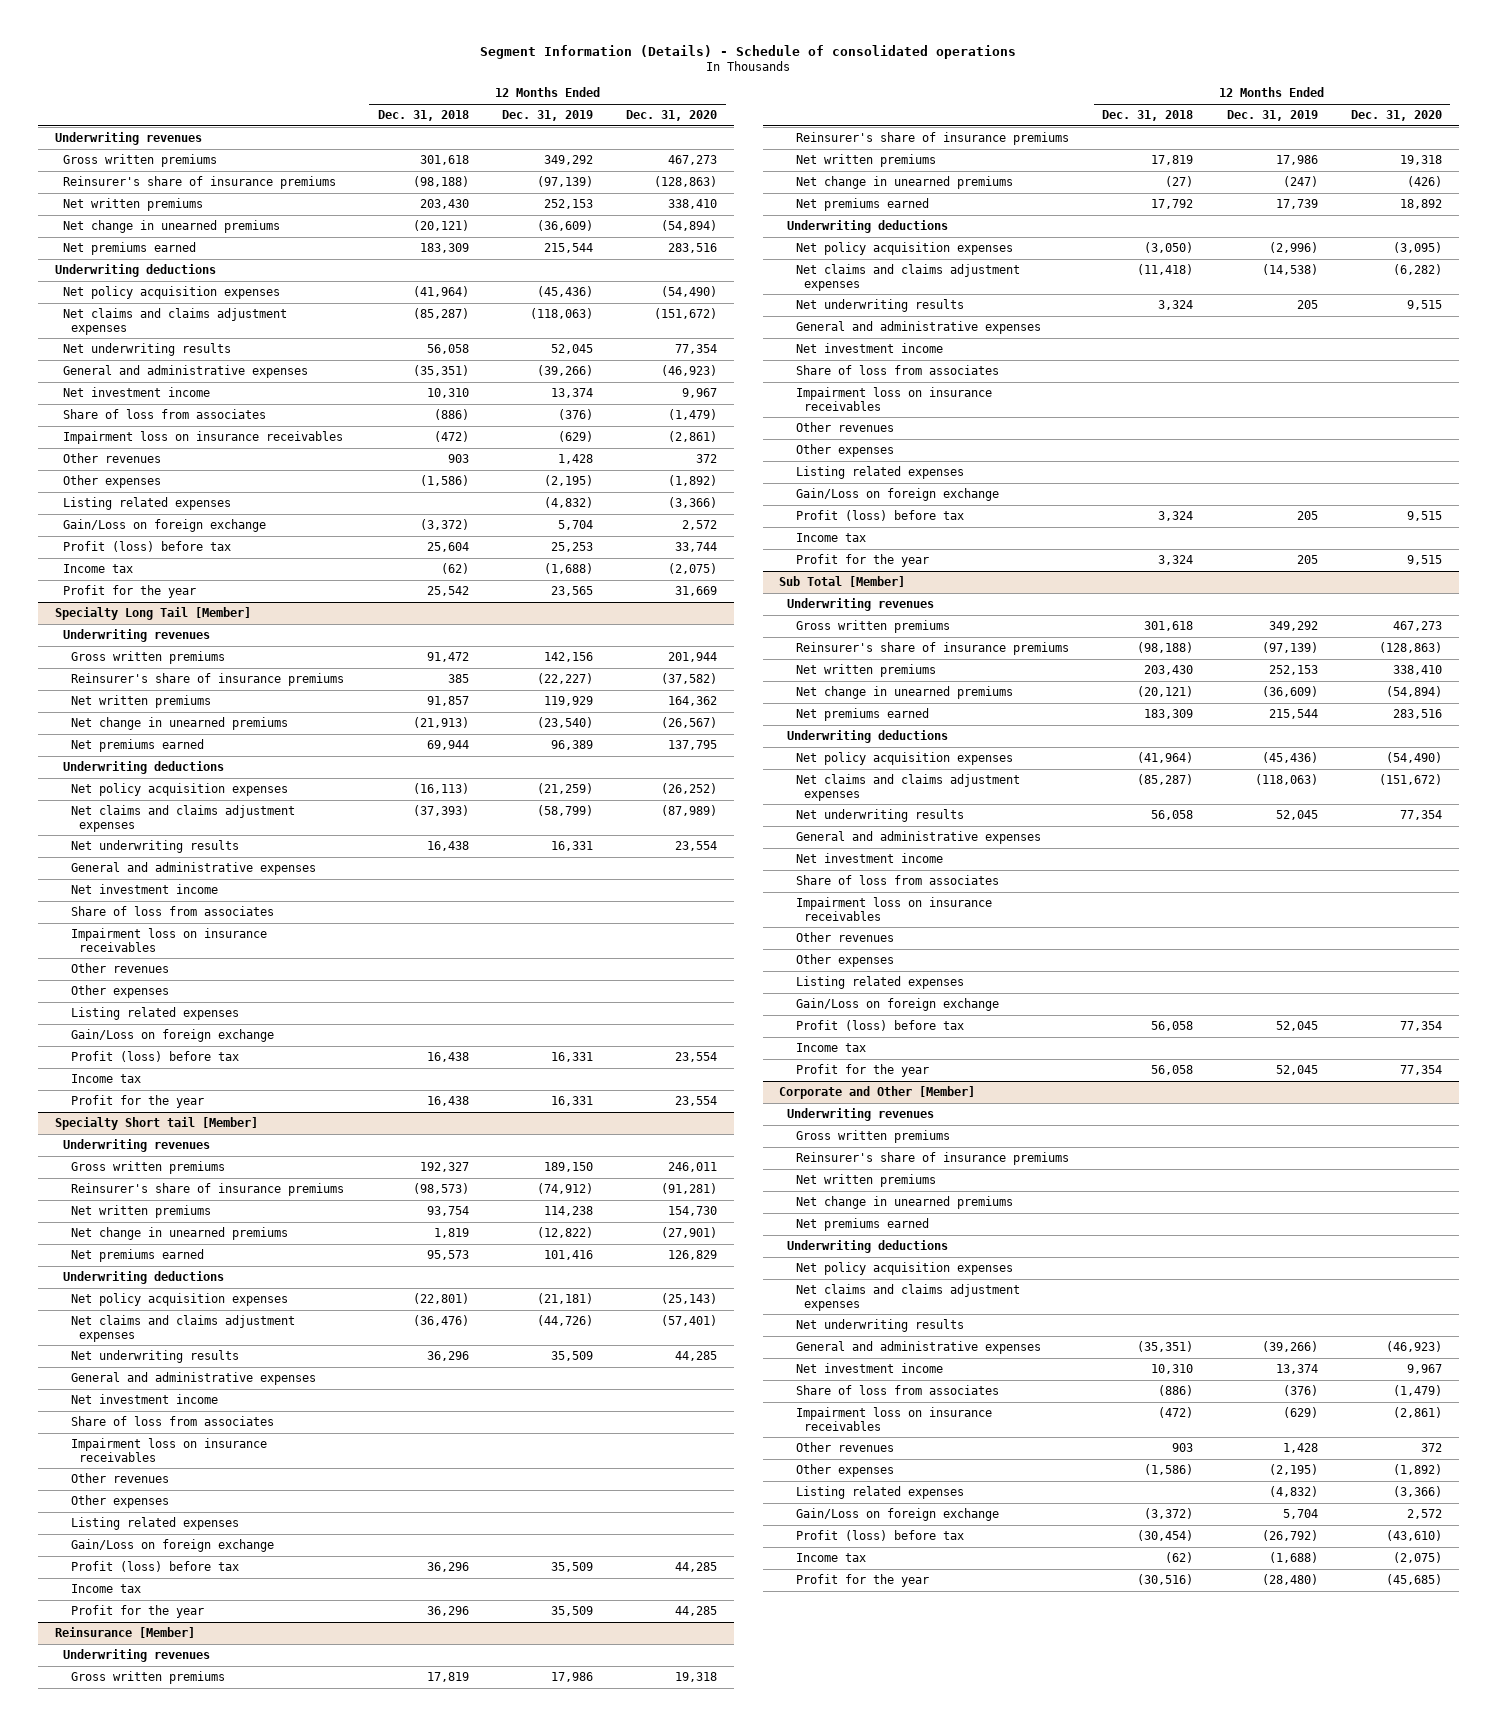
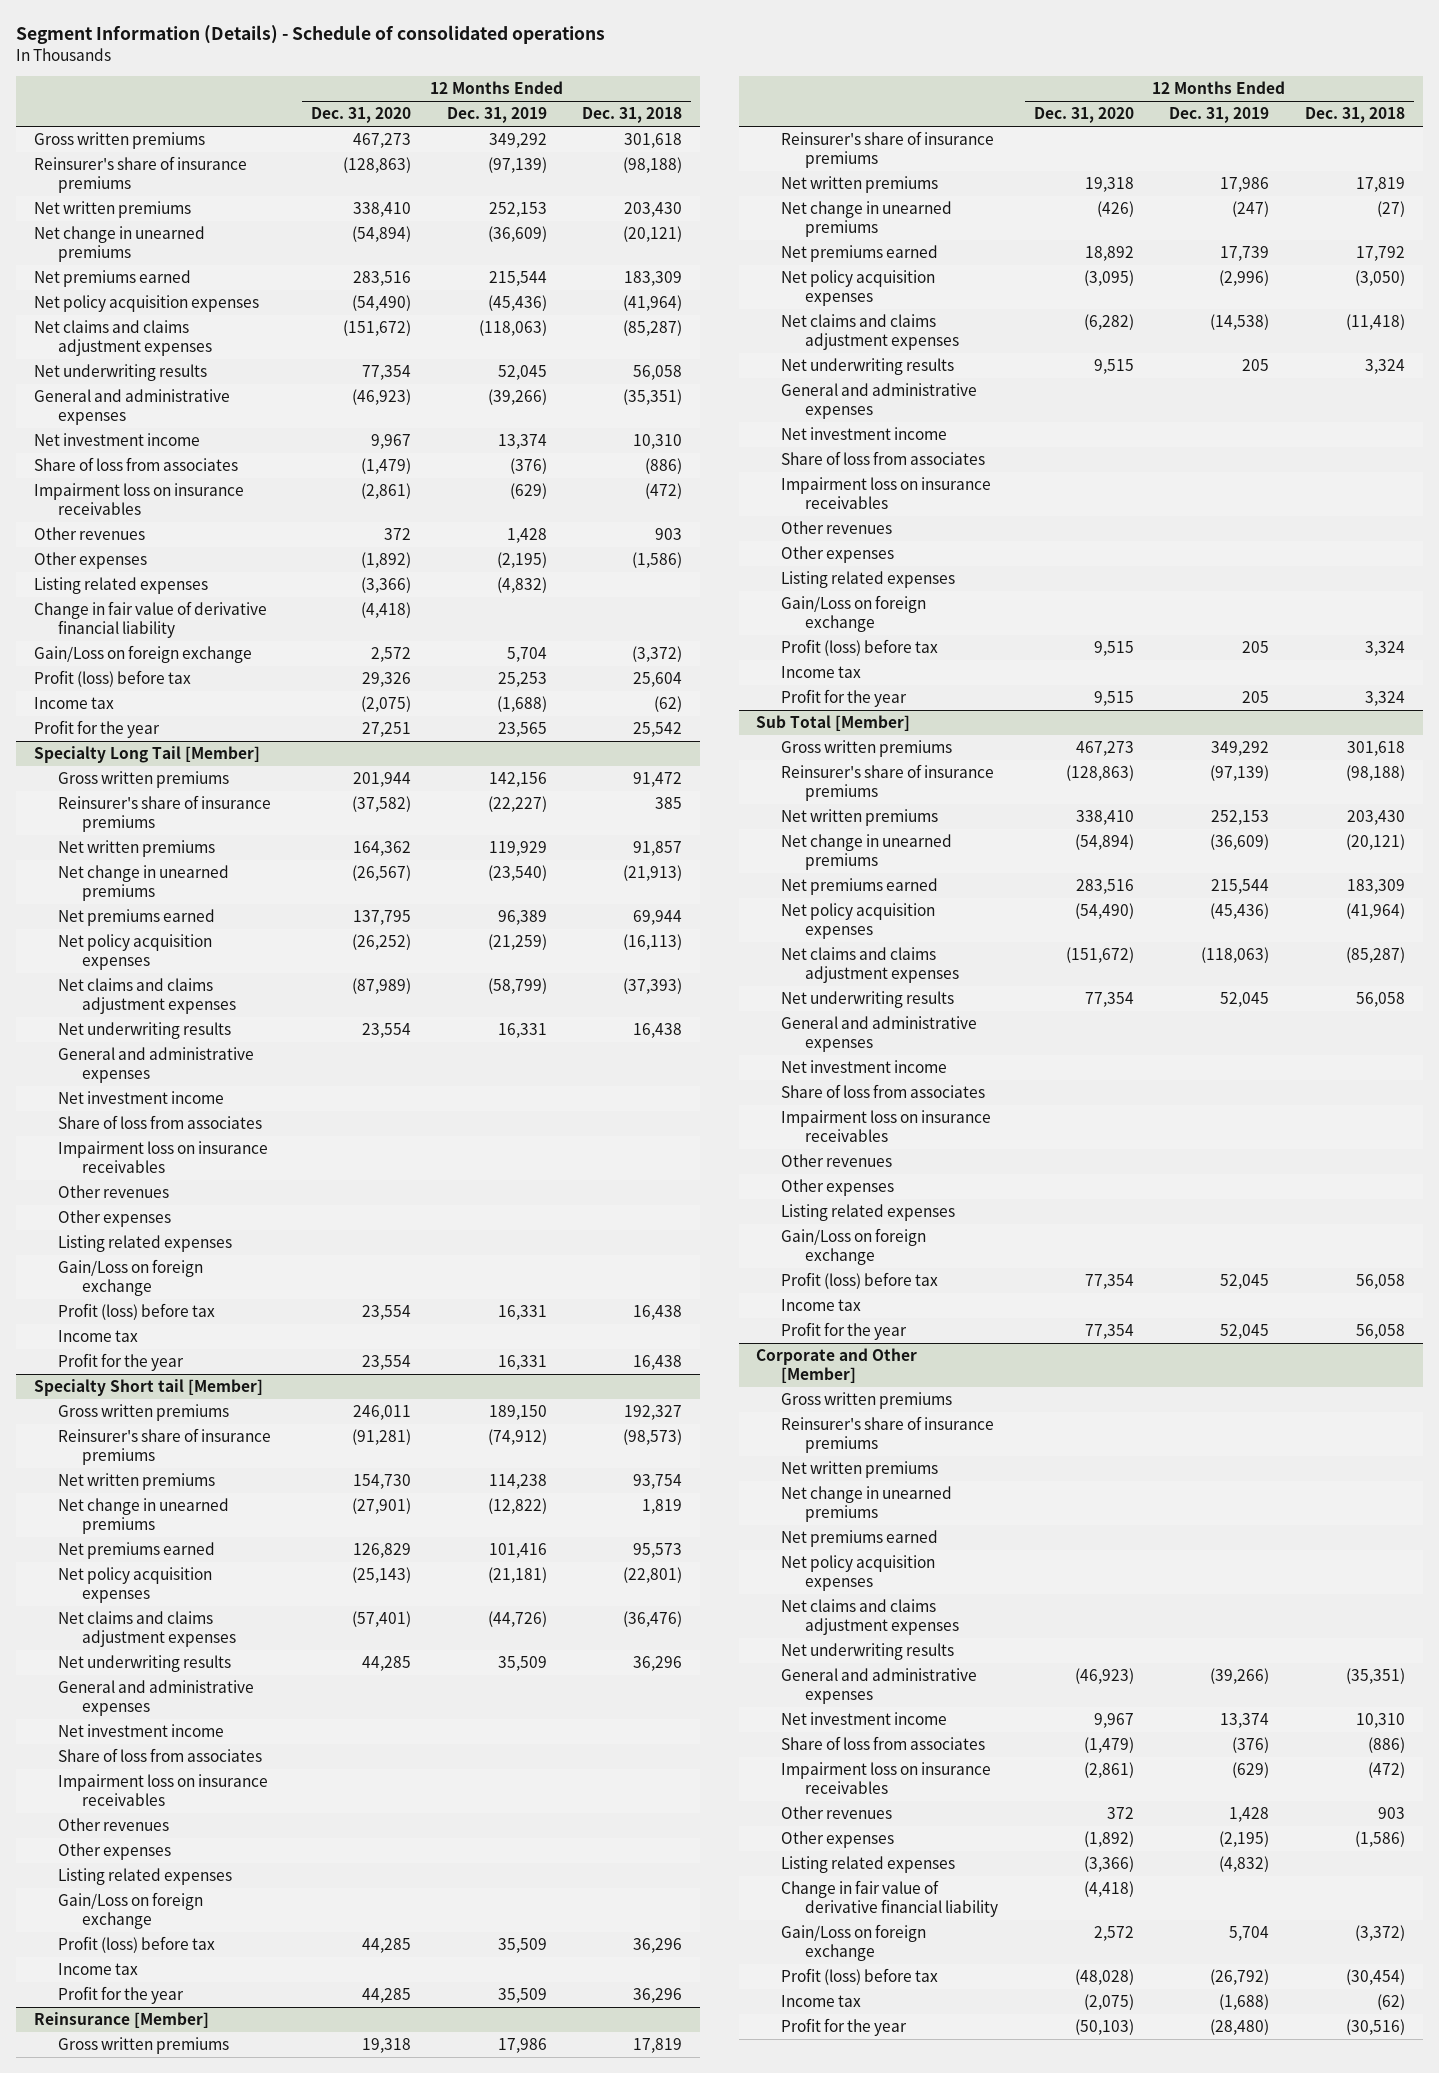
- | 12 Months Ended Dec. 31, 2018 | 12 Months Ended Dec. 31, 2019 | 12 Months Ended Dec. 31, 2020
+ | 12 Months Ended Dec. 31, 2020 | 12 Months Ended Dec. 31, 2019 | 12 Months Ended Dec. 31, 2018
- Underwriting revenues
- Underwriting deductions
+ Change in fair value of derivative financial liability | (4,418) | |
- Profit (loss) before tax | 25,604 | 25,253 | 33,744
+ Profit (loss) before tax | 29,326 | 25,253 | 25,604
- Profit for the year | 25,542 | 23,565 | 31,669
+ Profit for the year | 27,251 | 23,565 | 25,542
@ Specialty Long Tail [Member]
- Underwriting revenues
- Underwriting deductions
@ Specialty Short tail [Member]
- Underwriting revenues
- Underwriting deductions
@ Reinsurance [Member]
- Underwriting revenues
- Underwriting deductions
@ Sub Total [Member]
- Underwriting revenues
- Underwriting deductions
@ Corporate and Other [Member]
- Underwriting revenues
- Underwriting deductions
+ Change in fair value of derivative financial liability | (4,418) | |
- Profit (loss) before tax | (30,454) | (26,792) | (43,610)
+ Profit (loss) before tax | (48,028) | (26,792) | (30,454)
- Profit for the year | (30,516) | (28,480) | (45,685)
+ Profit for the year | (50,103) | (28,480) | (30,516)

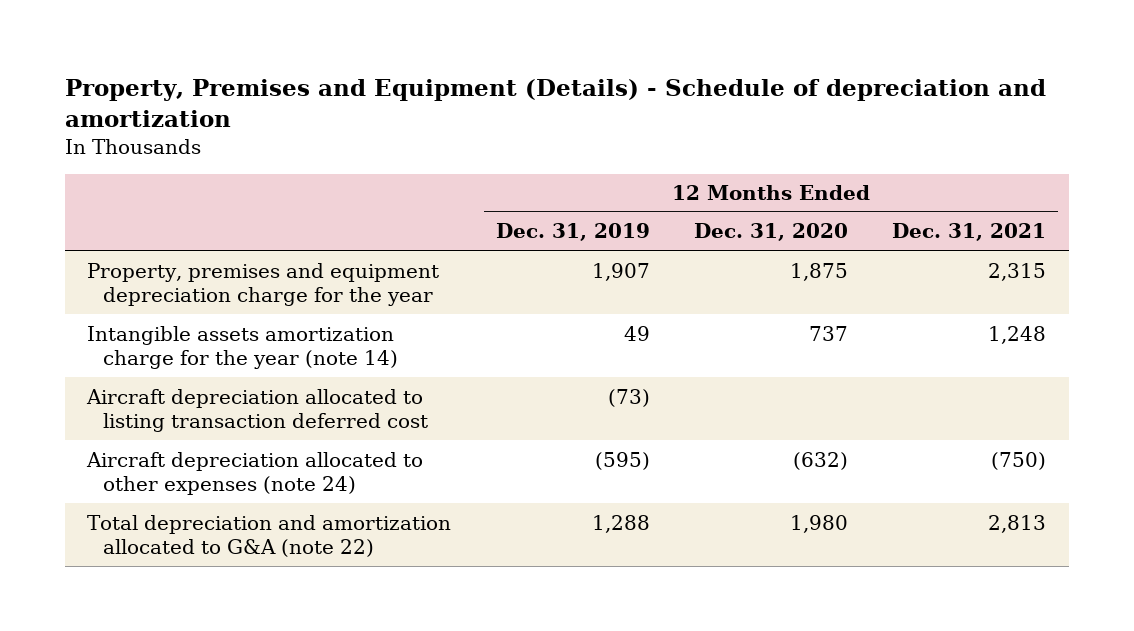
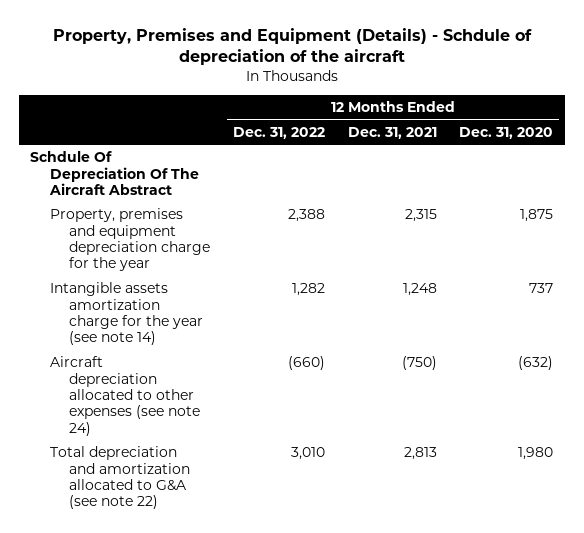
- Property, Premises and Equipment (Details) - Schedule of depreciation and amortization
+ Property, Premises and Equipment (Details) - Schdule of depreciation of the aircraft
- | 12 Months Ended Dec. 31, 2019 | 12 Months Ended Dec. 31, 2020 | 12 Months Ended Dec. 31, 2021
+ | 12 Months Ended Dec. 31, 2022 | 12 Months Ended Dec. 31, 2021 | 12 Months Ended Dec. 31, 2020
+ Schdule Of Depreciation Of The Aircraft Abstract
- Intangible assets amortization charge for the year (note 14) | 49 | 737 | 1,248
- Aircraft depreciation allocated to listing transaction deferred cost | (73) | |
- Aircraft depreciation allocated to other expenses (note 24) | (595) | (632) | (750)
- Total depreciation and amortization allocated to G&A (note 22) | 1,288 | 1,980 | 2,813
+ Intangible assets amortization charge for the year (see note 14) | 1,282 | 1,248 | 737
+ Aircraft depreciation allocated to other expenses (see note 24) | (660) | (750) | (632)
+ Total depreciation and amortization allocated to G&A (see note 22) | 3,010 | 2,813 | 1,980

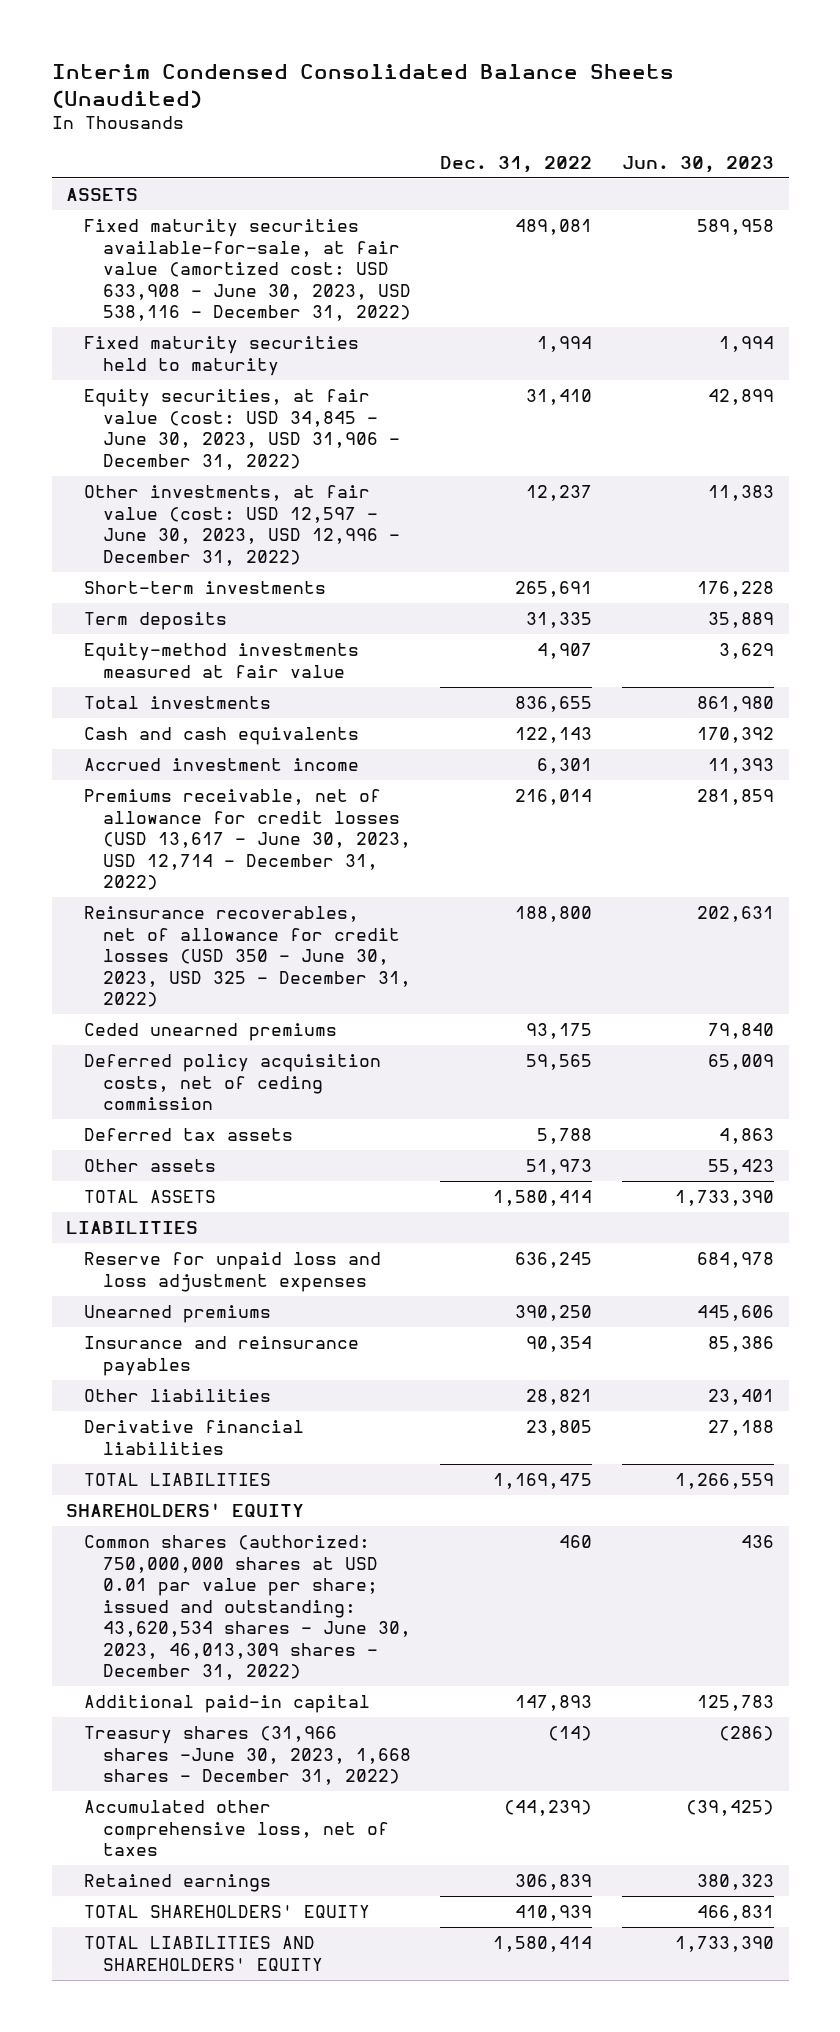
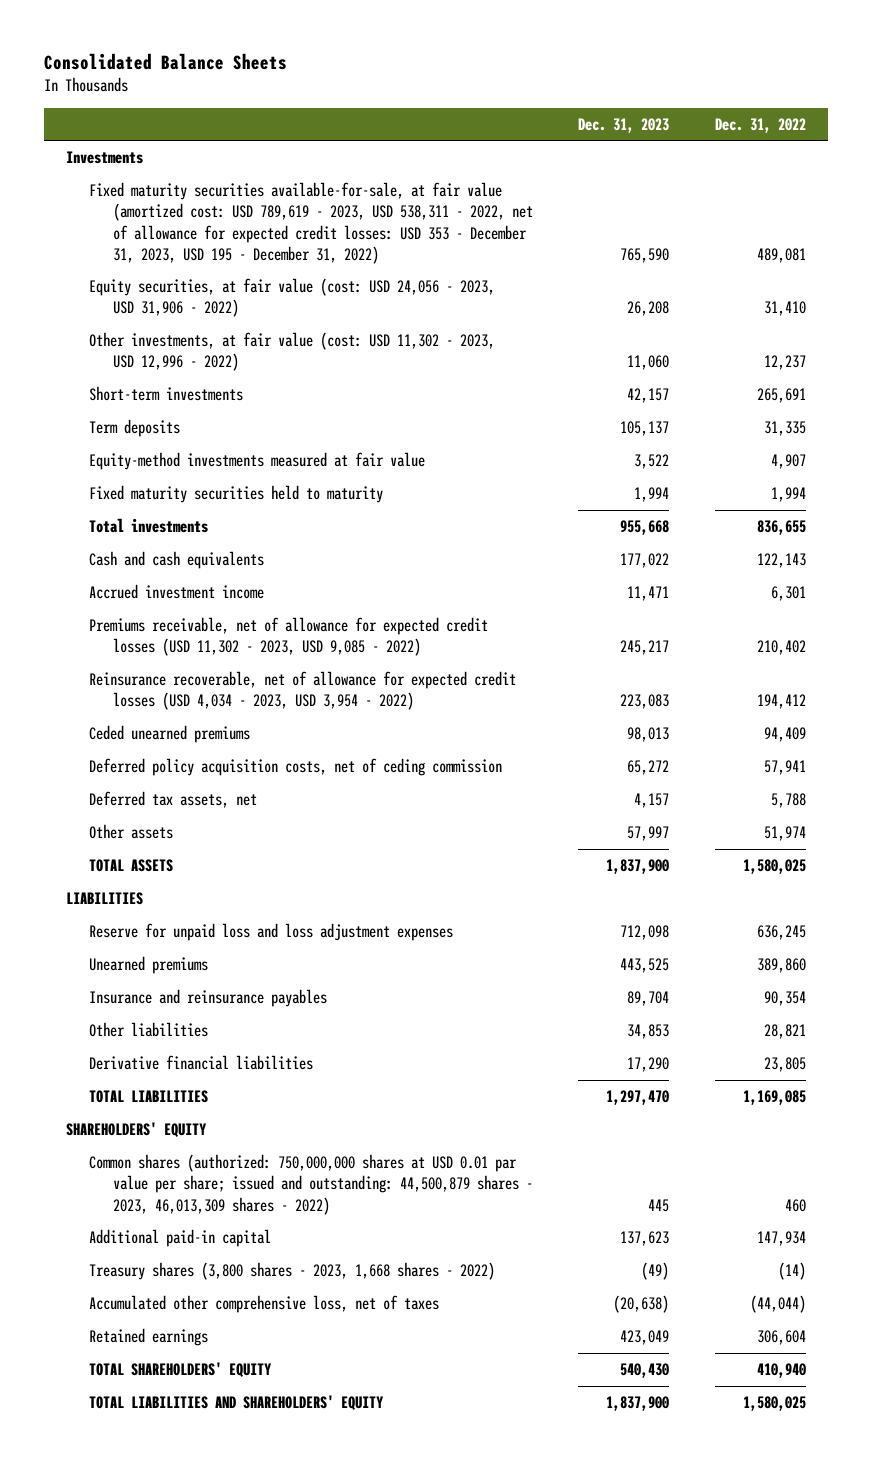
- Interim Condensed Consolidated Balance Sheets (Unaudited)
+ Consolidated Balance Sheets
- | Dec. 31, 2022 | Jun. 30, 2023
+ | Dec. 31, 2023 | Dec. 31, 2022
- ASSETS
- Fixed maturity securities available-for-sale, at fair value (amortized cost: USD 633,908 - June 30, 2023, USD 538,116 - December 31, 2022) | 489,081 | 589,958
- Equity securities, at fair value (cost: USD 34,845 - June 30, 2023, USD 31,906 - December 31, 2022) | 31,410 | 42,899
- Other investments, at fair value (cost: USD 12,597 - June 30, 2023, USD 12,996 - December 31, 2022) | 12,237 | 11,383
+ Investments
+ Fixed maturity securities available-for-sale, at fair value (amortized cost: USD 789,619 - 2023, USD 538,311 - 2022, net of allowance for expected credit losses: USD 353 - December 31, 2023, USD 195 - December 31, 2022) | 765,590 | 489,081
+ Equity securities, at fair value (cost: USD 24,056 - 2023, USD 31,906 - 2022) | 26,208 | 31,410
+ Other investments, at fair value (cost: USD 11,302 - 2023, USD 12,996 - 2022) | 11,060 | 12,237
moved down: Fixed maturity securities held to maturity | 1,994 | 1,994
- Premiums receivable, net of allowance for credit losses (USD 13,617 - June 30, 2023, USD 12,714 - December 31, 2022) | 216,014 | 281,859
- Reinsurance recoverables, net of allowance for credit losses (USD 350 - June 30, 2023, USD 325 - December 31, 2022) | 188,800 | 202,631
- Ceded unearned premiums | 93,175 | 79,840
- Deferred policy acquisition costs, net of ceding commission | 59,565 | 65,009
- Deferred tax assets | 5,788 | 4,863
- Other assets | 51,973 | 55,423
- TOTAL ASSETS | 1,580,414 | 1,733,390
+ Premiums receivable, net of allowance for expected credit losses (USD 11,302 - 2023, USD 9,085 - 2022) | 245,217 | 210,402
+ Reinsurance recoverable, net of allowance for expected credit losses (USD 4,034 - 2023, USD 3,954 - 2022) | 223,083 | 194,412
+ Ceded unearned premiums | 98,013 | 94,409
+ Deferred policy acquisition costs, net of ceding commission | 65,272 | 57,941
+ Deferred tax assets, net | 4,157 | 5,788
+ Other assets | 57,997 | 51,974
+ TOTAL ASSETS | 1,837,900 | 1,580,025
- Unearned premiums | 390,250 | 445,606
+ Unearned premiums | 443,525 | 389,860
- TOTAL LIABILITIES | 1,169,475 | 1,266,559
+ TOTAL LIABILITIES | 1,297,470 | 1,169,085
- Common shares (authorized: 750,000,000 shares at USD 0.01 par value per share; issued and outstanding: 43,620,534 shares - June 30, 2023, 46,013,309 shares - December 31, 2022) | 460 | 436
- Additional paid-in capital | 147,893 | 125,783
- Treasury shares (31,966 shares -June 30, 2023, 1,668 shares - December 31, 2022) | (14) | (286)
- Accumulated other comprehensive loss, net of taxes | (44,239) | (39,425)
- Retained earnings | 306,839 | 380,323
- TOTAL SHAREHOLDERS' EQUITY | 410,939 | 466,831
- TOTAL LIABILITIES AND SHAREHOLDERS' EQUITY | 1,580,414 | 1,733,390
+ Common shares (authorized: 750,000,000 shares at USD 0.01 par value per share; issued and outstanding: 44,500,879 shares - 2023, 46,013,309 shares - 2022) | 445 | 460
+ Additional paid-in capital | 137,623 | 147,934
+ Treasury shares (3,800 shares - 2023, 1,668 shares - 2022) | (49) | (14)
+ Accumulated other comprehensive loss, net of taxes | (20,638) | (44,044)
+ Retained earnings | 423,049 | 306,604
+ TOTAL SHAREHOLDERS' EQUITY | 540,430 | 410,940
+ TOTAL LIABILITIES AND SHAREHOLDERS' EQUITY | 1,837,900 | 1,580,025

